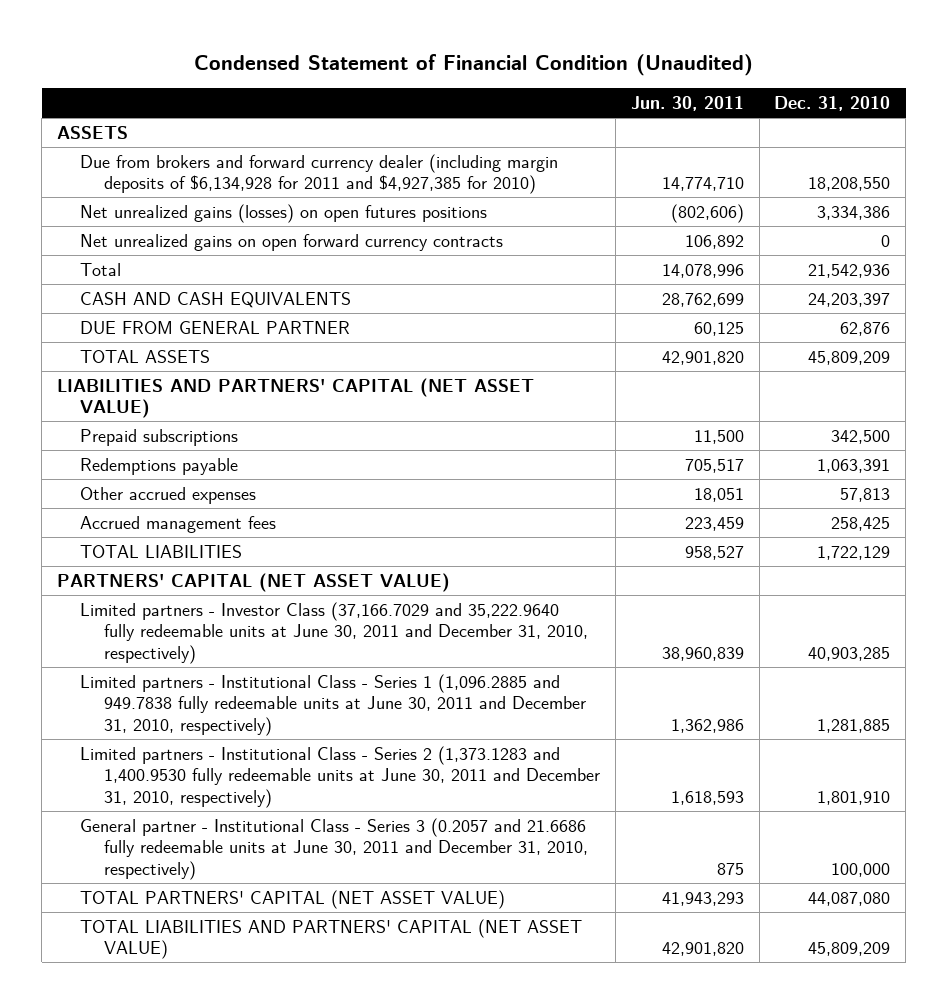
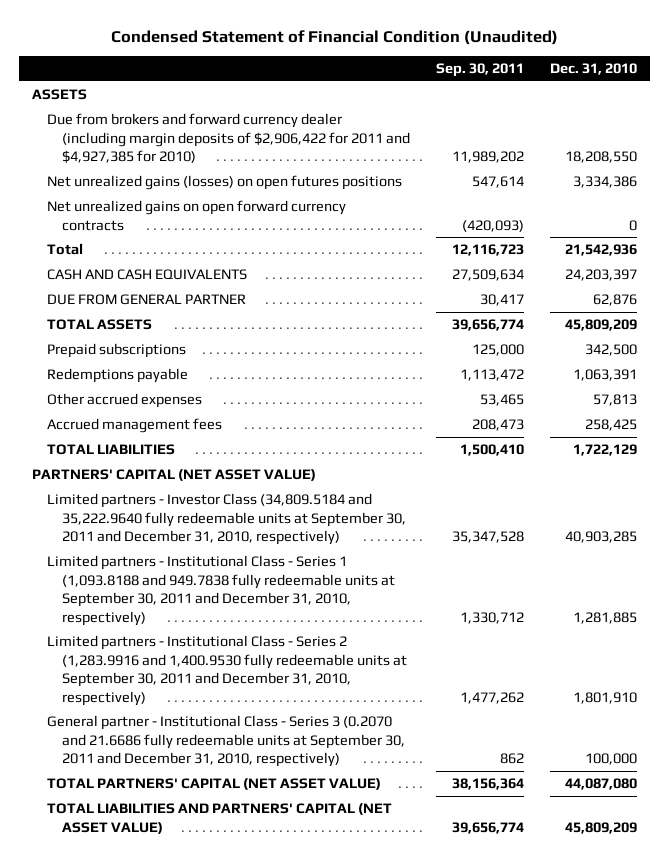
- | Jun. 30, 2011 | Dec. 31, 2010
+ | Sep. 30, 2011 | Dec. 31, 2010
- Due from brokers and forward currency dealer (including margin deposits of $6,134,928 for 2011 and $4,927,385 for 2010) | 14,774,710 | 18,208,550
+ Due from brokers and forward currency dealer (including margin deposits of $2,906,422 for 2011 and $4,927,385 for 2010) | 11,989,202 | 18,208,550
- LIABILITIES AND PARTNERS' CAPITAL (NET ASSET VALUE)
- Limited partners - Investor Class (37,166.7029 and 35,222.9640 fully redeemable units at June 30, 2011 and December 31, 2010, respectively) | 38,960,839 | 40,903,285
- Limited partners - Institutional Class - Series 1 (1,096.2885 and 949.7838 fully redeemable units at June 30, 2011 and December 31, 2010, respectively) | 1,362,986 | 1,281,885
- Limited partners - Institutional Class - Series 2 (1,373.1283 and 1,400.9530 fully redeemable units at June 30, 2011 and December 31, 2010, respectively) | 1,618,593 | 1,801,910
- General partner - Institutional Class - Series 3 (0.2057 and 21.6686 fully redeemable units at June 30, 2011 and December 31, 2010, respectively) | 875 | 100,000
+ Limited partners - Investor Class (34,809.5184 and 35,222.9640 fully redeemable units at September 30, 2011 and December 31, 2010, respectively) | 35,347,528 | 40,903,285
+ Limited partners - Institutional Class - Series 1 (1,093.8188 and 949.7838 fully redeemable units at September 30, 2011 and December 31, 2010, respectively) | 1,330,712 | 1,281,885
+ Limited partners - Institutional Class - Series 2 (1,283.9916 and 1,400.9530 fully redeemable units at September 30, 2011 and December 31, 2010, respectively) | 1,477,262 | 1,801,910
+ General partner - Institutional Class - Series 3 (0.2070 and 21.6686 fully redeemable units at September 30, 2011 and December 31, 2010, respectively) | 862 | 100,000

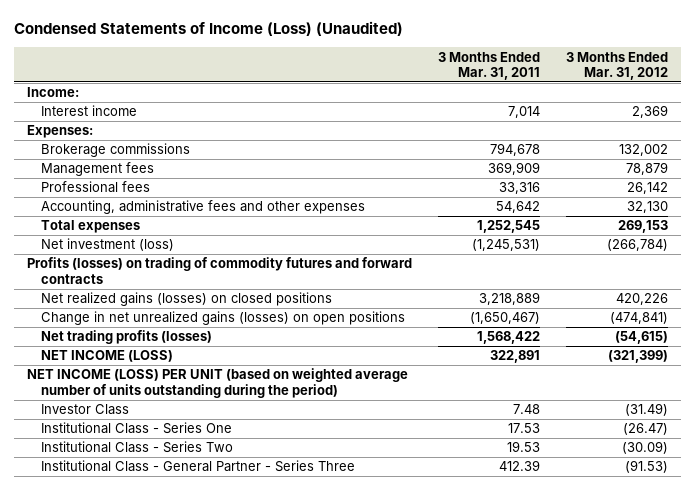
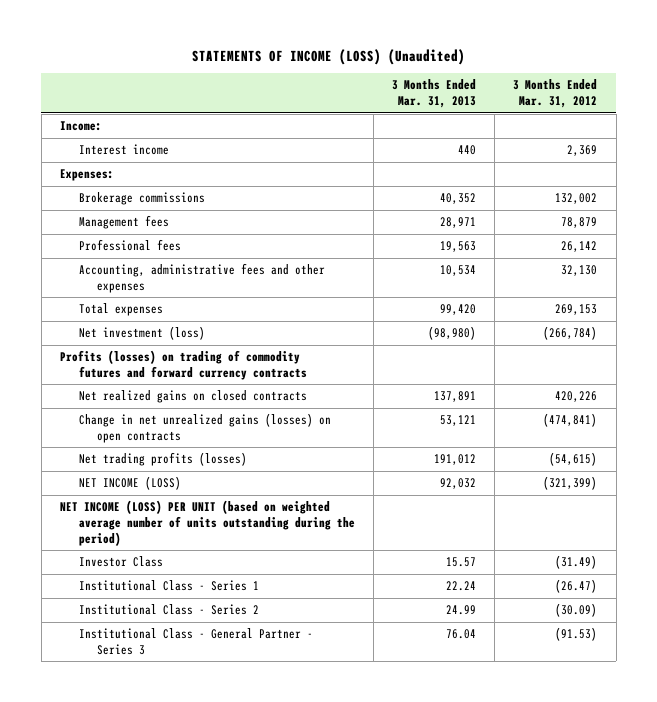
- Condensed Statements of Income (Loss) (Unaudited)
+ STATEMENTS OF INCOME (LOSS) (Unaudited)
- | 3 Months Ended Mar. 31, 2011 | 3 Months Ended Mar. 31, 2012
+ | 3 Months Ended Mar. 31, 2013 | 3 Months Ended Mar. 31, 2012
- Profits (losses) on trading of commodity futures and forward contracts
- Net realized gains (losses) on closed positions | 3,218,889 | 420,226
- Change in net unrealized gains (losses) on open positions | (1,650,467) | (474,841)
+ Profits (losses) on trading of commodity futures and forward currency contracts
+ Net realized gains on closed contracts | 137,891 | 420,226
+ Change in net unrealized gains (losses) on open contracts | 53,121 | (474,841)
- Institutional Class - Series One | 17.53 | (26.47)
- Institutional Class - Series Two | 19.53 | (30.09)
- Institutional Class - General Partner - Series Three | 412.39 | (91.53)
+ Institutional Class - Series 1 | 22.24 | (26.47)
+ Institutional Class - Series 2 | 24.99 | (30.09)
+ Institutional Class - General Partner - Series 3 | 76.04 | (91.53)

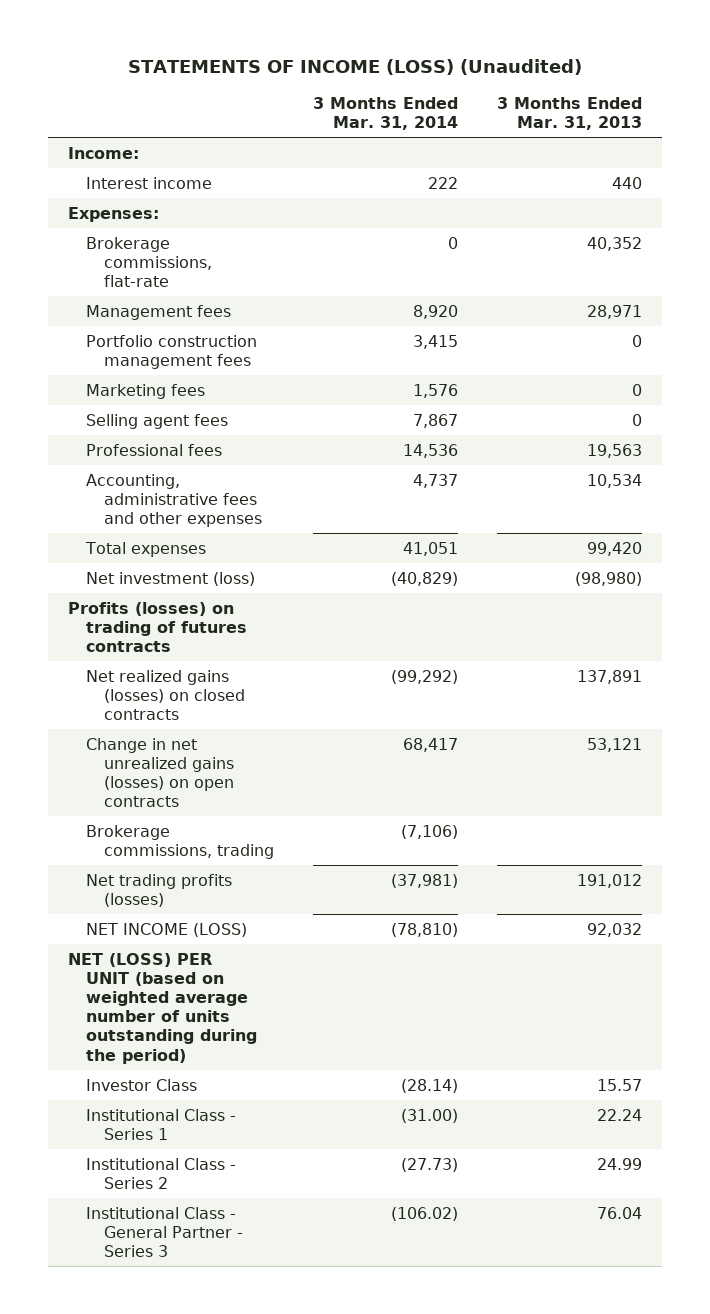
- | 3 Months Ended Mar. 31, 2013 | 3 Months Ended Mar. 31, 2012
+ | 3 Months Ended Mar. 31, 2014 | 3 Months Ended Mar. 31, 2013
- Brokerage commissions | 40,352 | 132,002
+ Brokerage commissions, flat-rate | 0 | 40,352
+ Portfolio construction management fees | 3,415 | 0
+ Marketing fees | 1,576 | 0
+ Selling agent fees | 7,867 | 0
- Profits (losses) on trading of commodity futures and forward currency contracts
- Net realized gains on closed contracts | 137,891 | 420,226
+ Profits (losses) on trading of futures contracts
+ Net realized gains (losses) on closed contracts | (99,292) | 137,891
+ Brokerage commissions, trading | (7,106) |
- NET INCOME (LOSS) PER UNIT (based on weighted average number of units outstanding during the period)
+ NET (LOSS) PER UNIT (based on weighted average number of units outstanding during the period)

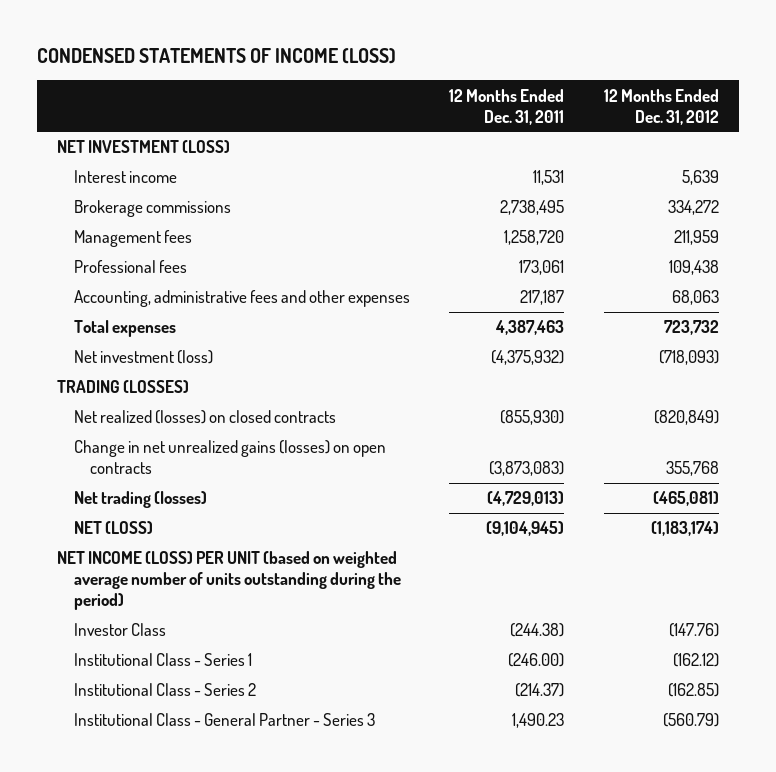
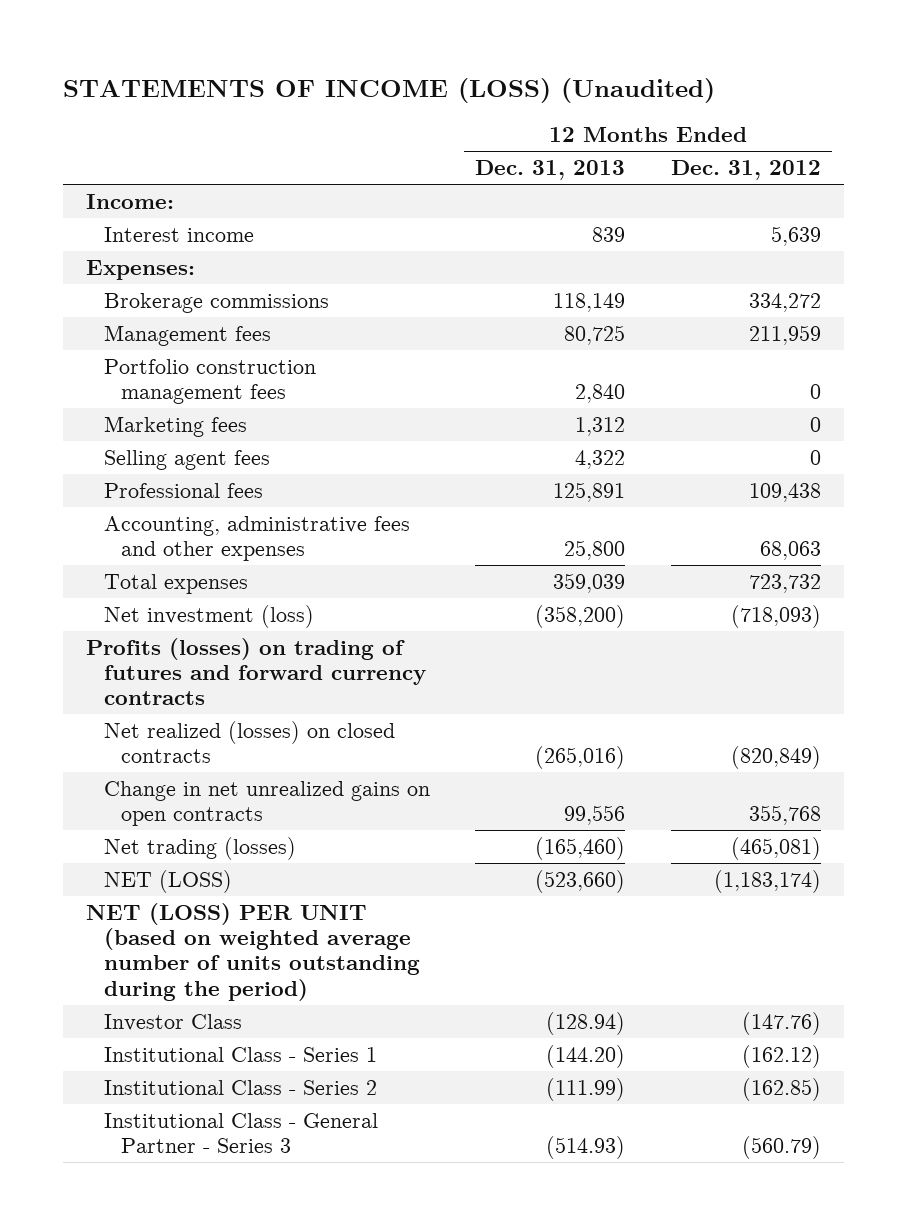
- CONDENSED STATEMENTS OF INCOME (LOSS)
+ STATEMENTS OF INCOME (LOSS) (Unaudited)
- | 12 Months Ended Dec. 31, 2011 | 12 Months Ended Dec. 31, 2012
+ | 12 Months Ended Dec. 31, 2013 | 12 Months Ended Dec. 31, 2012
- NET INVESTMENT (LOSS)
+ Income:
+ Expenses:
+ Portfolio construction management fees | 2,840 | 0
+ Marketing fees | 1,312 | 0
+ Selling agent fees | 4,322 | 0
- TRADING (LOSSES)
+ Profits (losses) on trading of futures and forward currency contracts
- Change in net unrealized gains (losses) on open contracts | (3,873,083) | 355,768
+ Change in net unrealized gains on open contracts | 99,556 | 355,768
- NET INCOME (LOSS) PER UNIT (based on weighted average number of units outstanding during the period)
+ NET (LOSS) PER UNIT (based on weighted average number of units outstanding during the period)

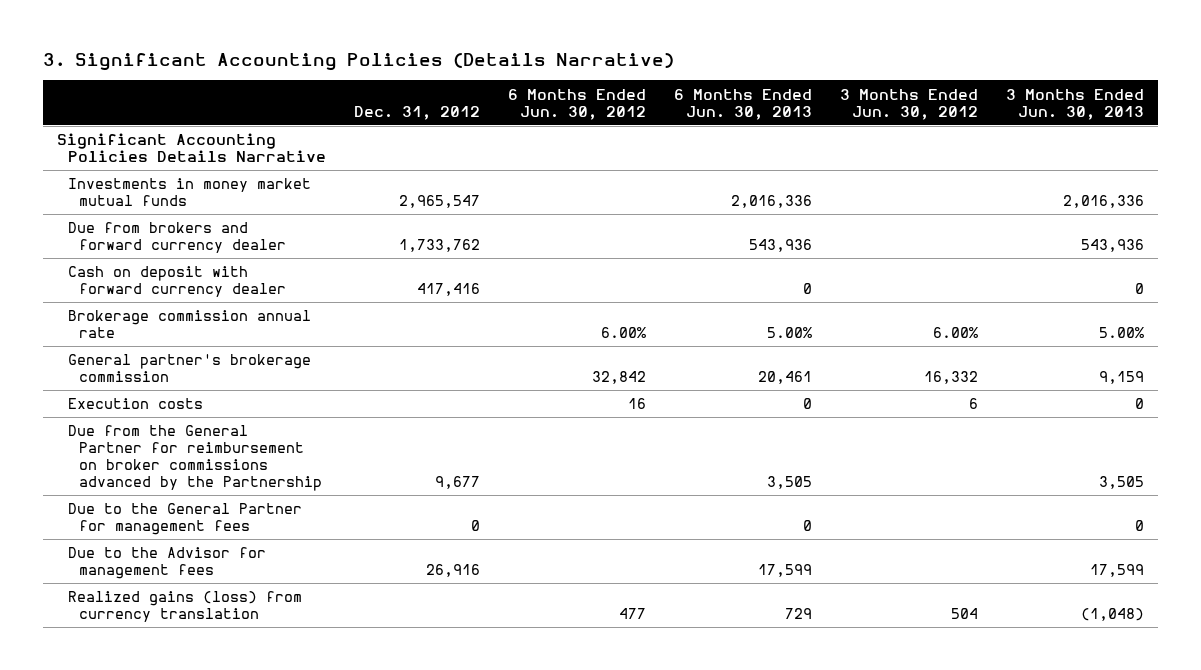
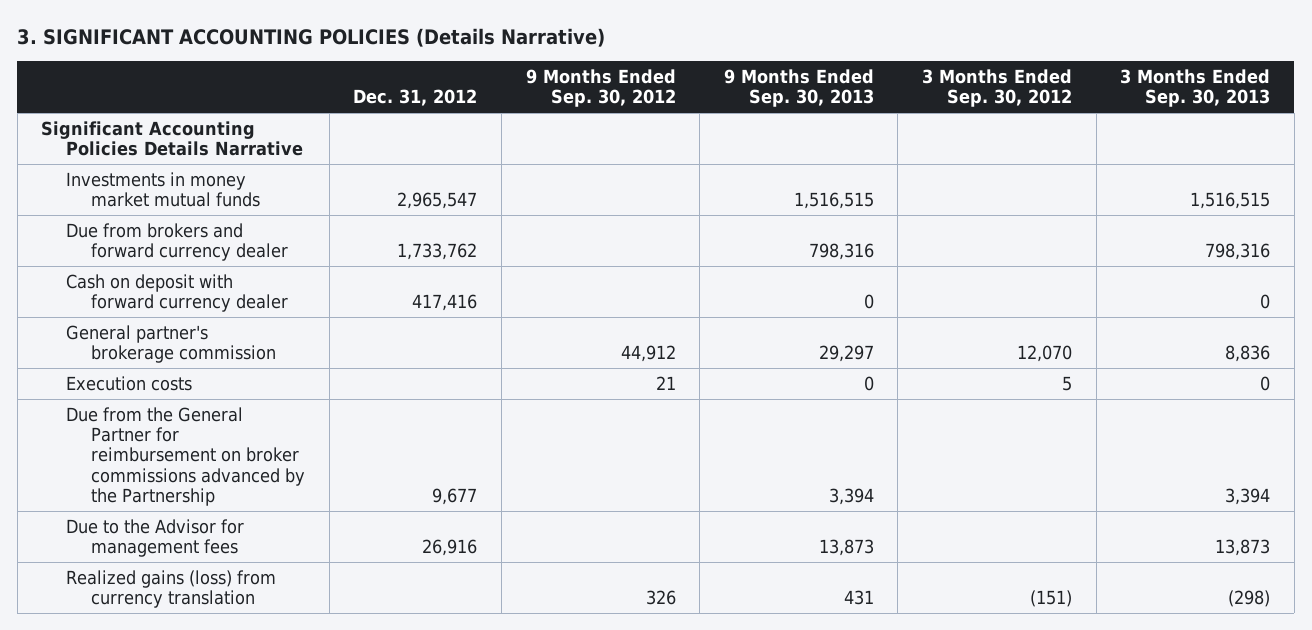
- 3. Significant Accounting Policies (Details Narrative)
+ 3. SIGNIFICANT ACCOUNTING POLICIES (Details Narrative)
- | Dec. 31, 2012 | 6 Months Ended Jun. 30, 2012 | 6 Months Ended Jun. 30, 2013 | 3 Months Ended Jun. 30, 2012 | 3 Months Ended Jun. 30, 2013
+ | Dec. 31, 2012 | 9 Months Ended Sep. 30, 2012 | 9 Months Ended Sep. 30, 2013 | 3 Months Ended Sep. 30, 2012 | 3 Months Ended Sep. 30, 2013
- Brokerage commission annual rate | | 6.00% | 5.00% | 6.00% | 5.00%
- Due to the General Partner for management fees | 0 | | 0 | | 0

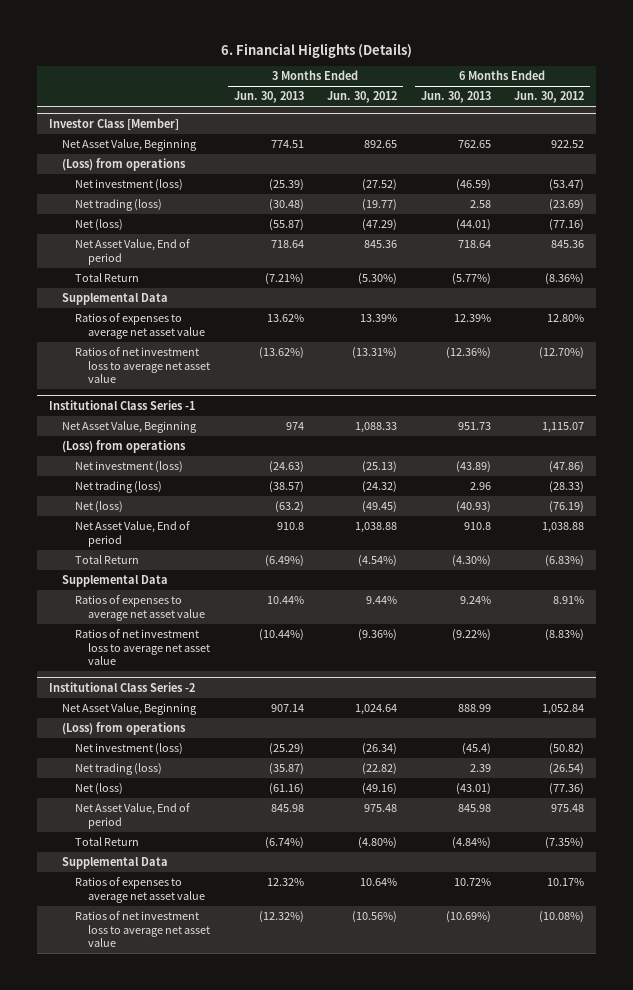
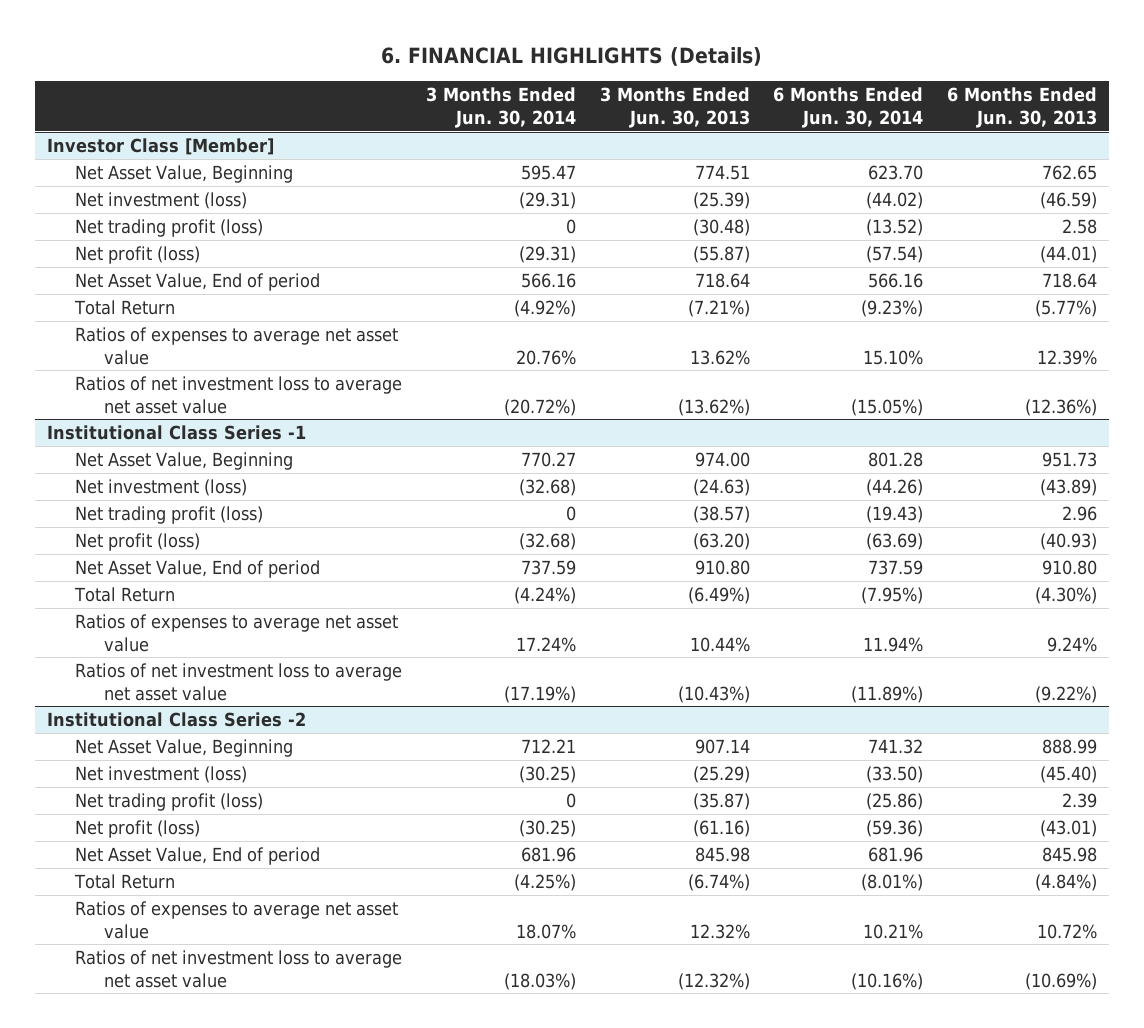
- 6. Financial Higlights (Details)
+ 6. FINANCIAL HIGHLIGHTS (Details)
- | 3 Months Ended Jun. 30, 2013 | 3 Months Ended Jun. 30, 2012 | 6 Months Ended Jun. 30, 2013 | 6 Months Ended Jun. 30, 2012
+ | 3 Months Ended Jun. 30, 2014 | 3 Months Ended Jun. 30, 2013 | 6 Months Ended Jun. 30, 2014 | 6 Months Ended Jun. 30, 2013
@ Investor Class [Member]
- (Loss) from operations
- Net trading (loss) | (30.48) | (19.77) | 2.58 | (23.69)
- Net (loss) | (55.87) | (47.29) | (44.01) | (77.16)
+ Net trading profit (loss) | 0 | (30.48) | (13.52) | 2.58
+ Net profit (loss) | (29.31) | (55.87) | (57.54) | (44.01)
- Supplemental Data
@ Institutional Class Series -1
- Net Asset Value, Beginning | 974 | 1,088.33 | 951.73 | 1,115.07
- (Loss) from operations
+ Net Asset Value, Beginning | 770.27 | 974.00 | 801.28 | 951.73
- Net trading (loss) | (38.57) | (24.32) | 2.96 | (28.33)
- Net (loss) | (63.2) | (49.45) | (40.93) | (76.19)
- Net Asset Value, End of period | 910.8 | 1,038.88 | 910.8 | 1,038.88
+ Net trading profit (loss) | 0 | (38.57) | (19.43) | 2.96
+ Net profit (loss) | (32.68) | (63.20) | (63.69) | (40.93)
+ Net Asset Value, End of period | 737.59 | 910.80 | 737.59 | 910.80
- Supplemental Data
- Ratios of net investment loss to average net asset value | (10.44%) | (9.36%) | (9.22%) | (8.83%)
+ Ratios of net investment loss to average net asset value | (17.19%) | (10.43%) | (11.89%) | (9.22%)
@ Institutional Class Series -2
- (Loss) from operations
- Net investment (loss) | (25.29) | (26.34) | (45.4) | (50.82)
- Net trading (loss) | (35.87) | (22.82) | 2.39 | (26.54)
- Net (loss) | (61.16) | (49.16) | (43.01) | (77.36)
+ Net investment (loss) | (30.25) | (25.29) | (33.50) | (45.40)
+ Net trading profit (loss) | 0 | (35.87) | (25.86) | 2.39
+ Net profit (loss) | (30.25) | (61.16) | (59.36) | (43.01)
- Supplemental Data

